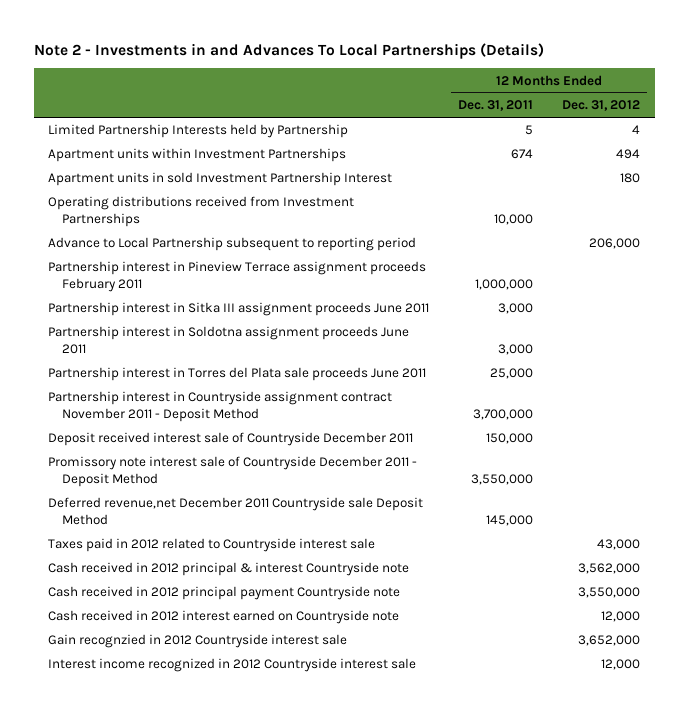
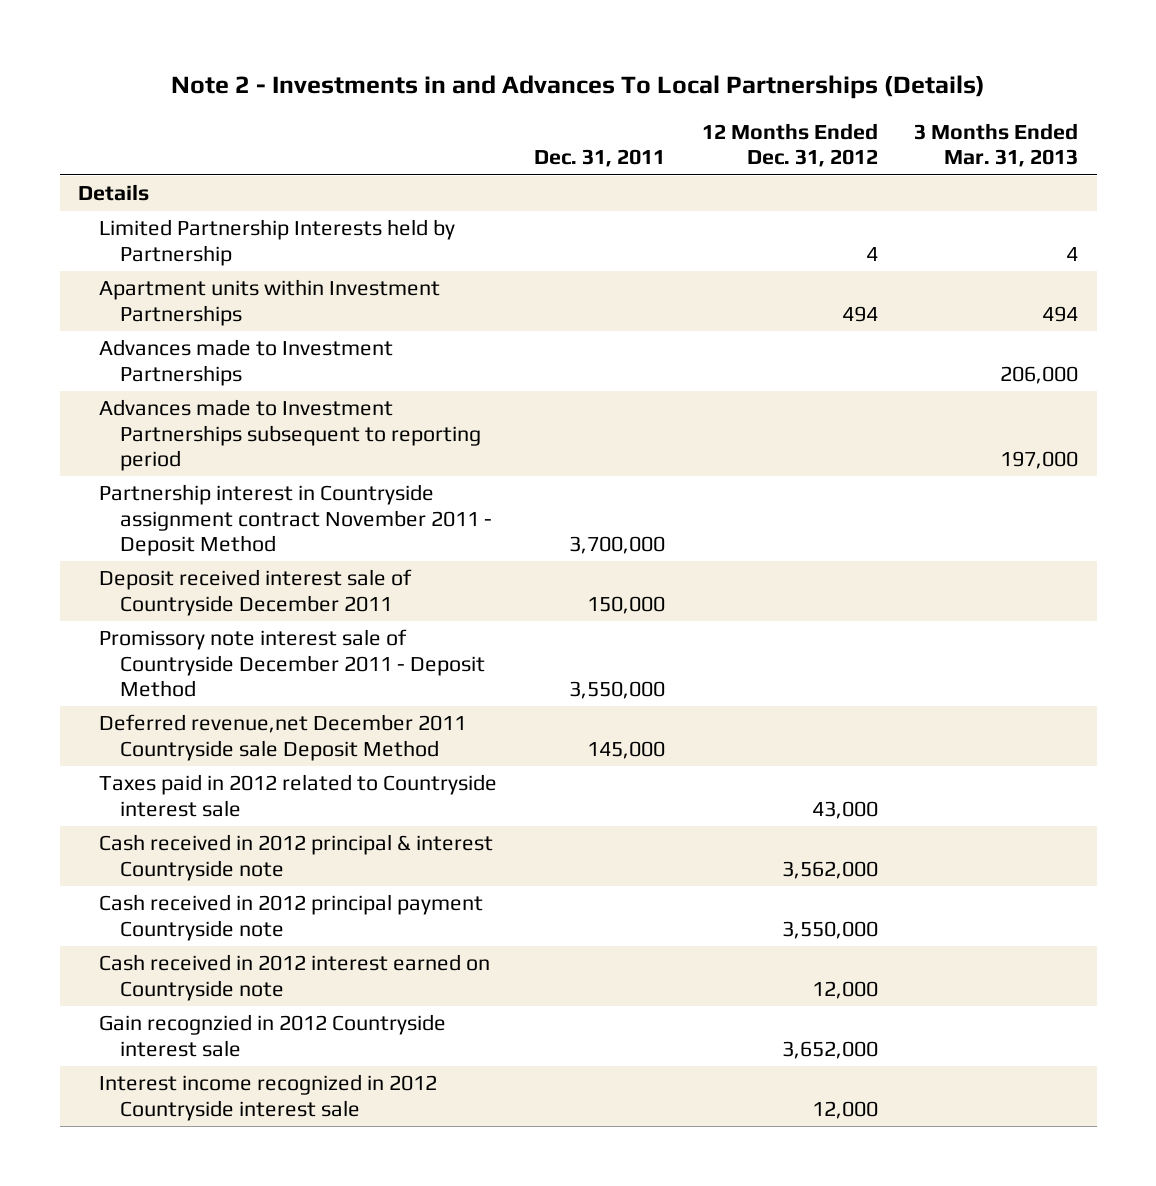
- | 12 Months Ended Dec. 31, 2011 | 12 Months Ended Dec. 31, 2012
+ | Dec. 31, 2011 | 12 Months Ended Dec. 31, 2012 | 3 Months Ended Mar. 31, 2013
+ Details
- Apartment units in sold Investment Partnership Interest | | 180
- Operating distributions received from Investment Partnerships | 10,000 |
- Advance to Local Partnership subsequent to reporting period | | 206,000
- Partnership interest in Pineview Terrace assignment proceeds February 2011 | 1,000,000 |
- Partnership interest in Sitka III assignment proceeds June 2011 | 3,000 |
- Partnership interest in Soldotna assignment proceeds June 2011 | 3,000 |
- Partnership interest in Torres del Plata sale proceeds June 2011 | 25,000 |
+ Advances made to Investment Partnerships | | | 206,000
+ Advances made to Investment Partnerships subsequent to reporting period | | | 197,000

